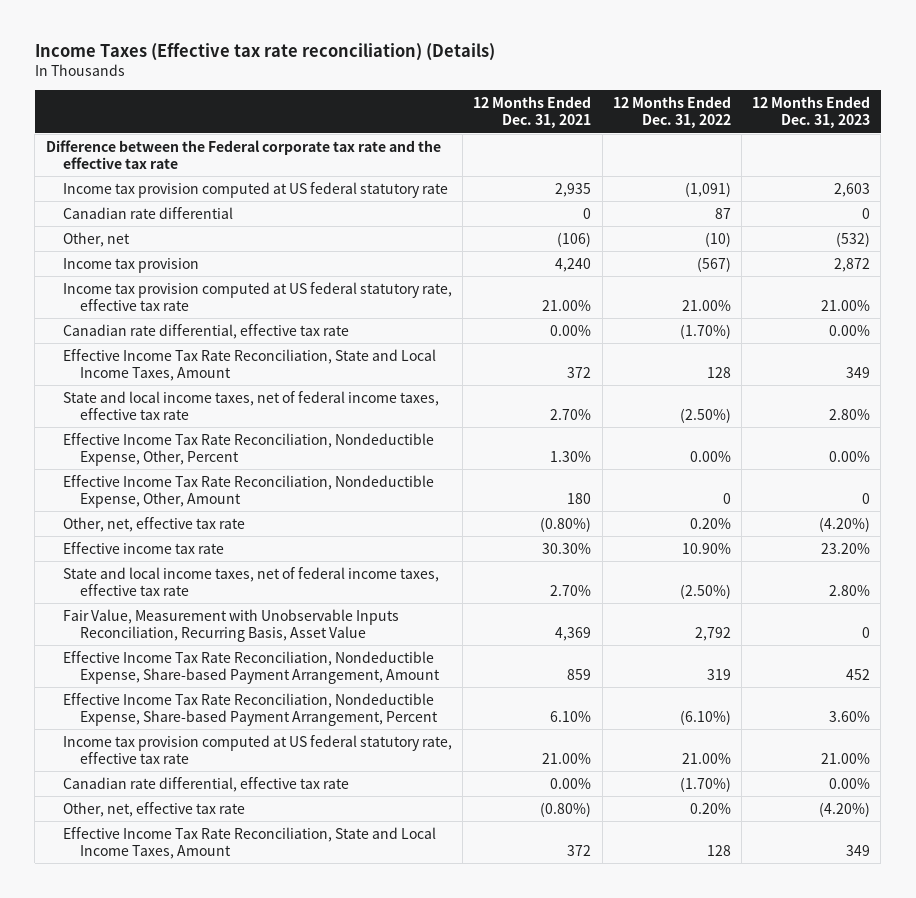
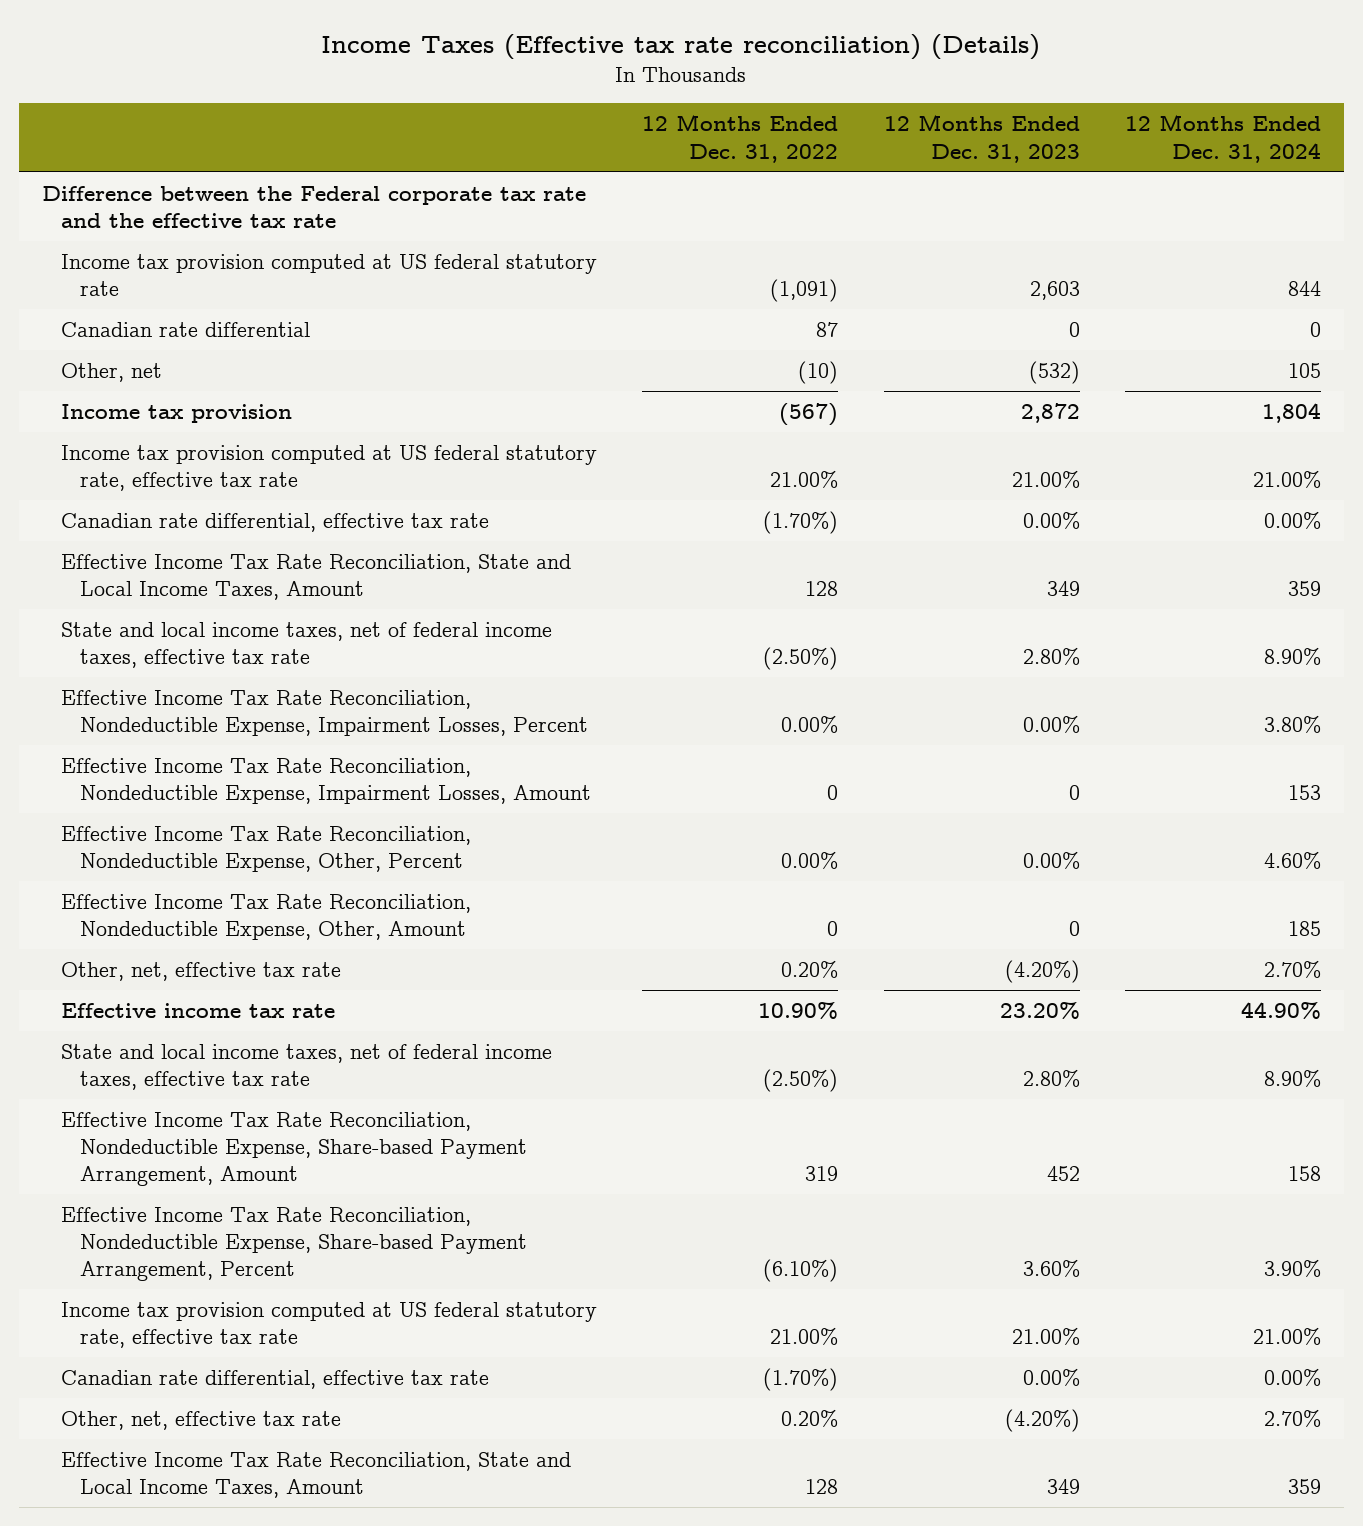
- | 12 Months Ended Dec. 31, 2021 | 12 Months Ended Dec. 31, 2022 | 12 Months Ended Dec. 31, 2023
+ | 12 Months Ended Dec. 31, 2022 | 12 Months Ended Dec. 31, 2023 | 12 Months Ended Dec. 31, 2024
+ Effective Income Tax Rate Reconciliation, Nondeductible Expense, Impairment Losses, Percent | 0.00% | 0.00% | 3.80%
+ Effective Income Tax Rate Reconciliation, Nondeductible Expense, Impairment Losses, Amount | 0 | 0 | 153
- Fair Value, Measurement with Unobservable Inputs Reconciliation, Recurring Basis, Asset Value | 4,369 | 2,792 | 0

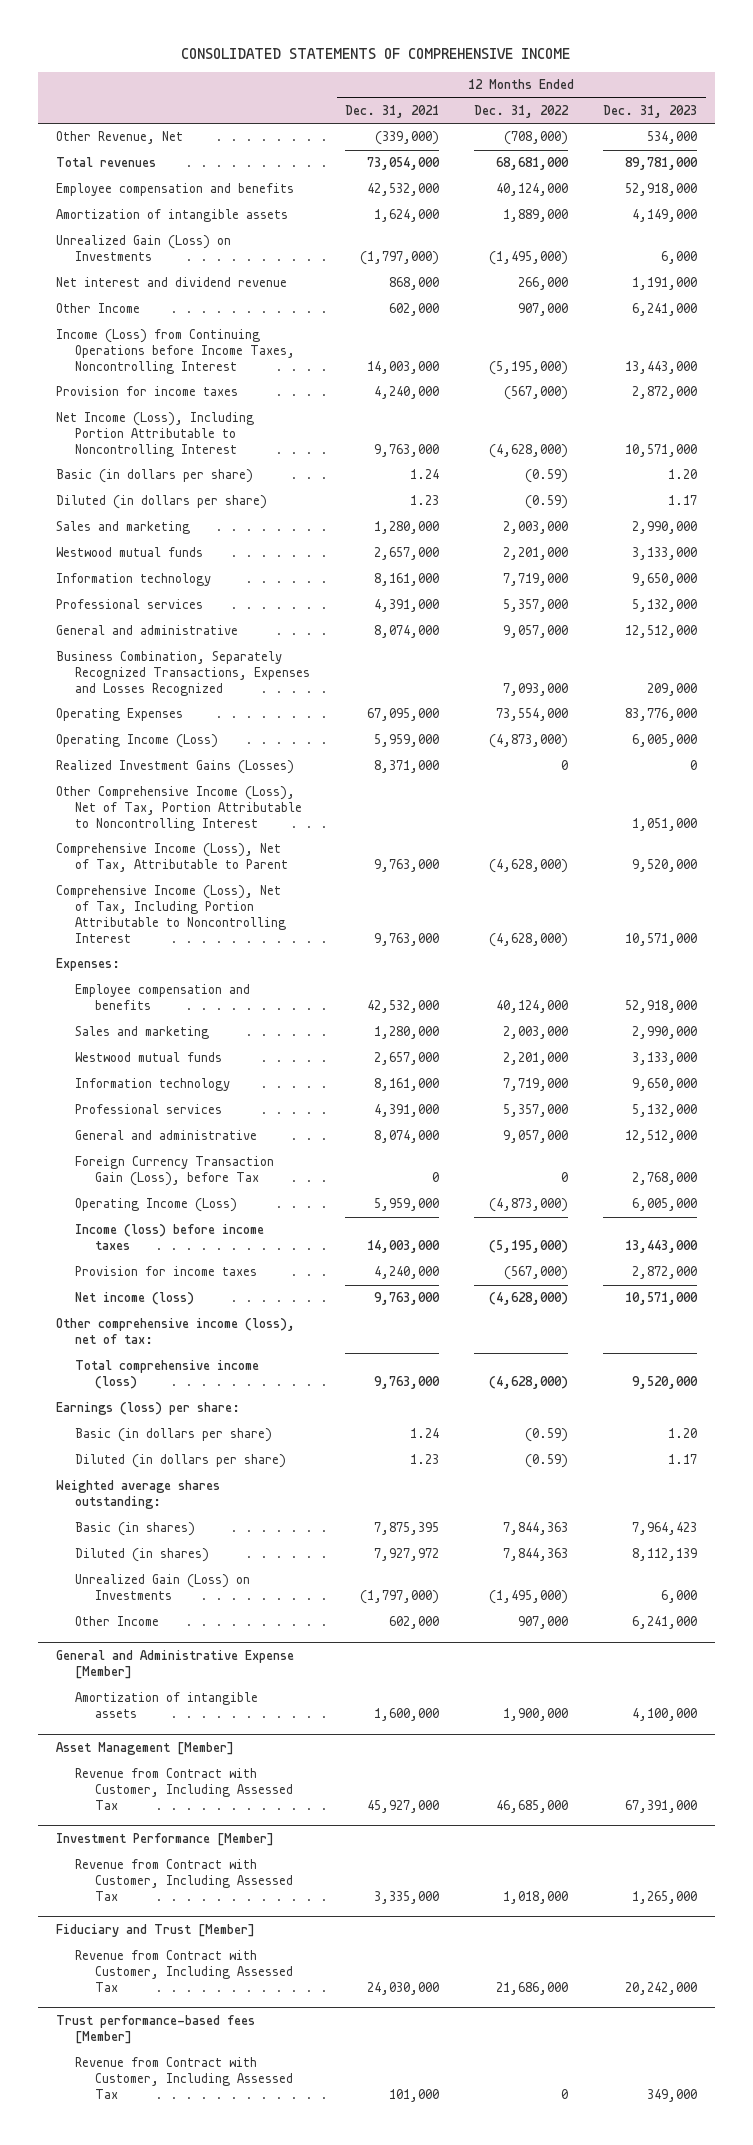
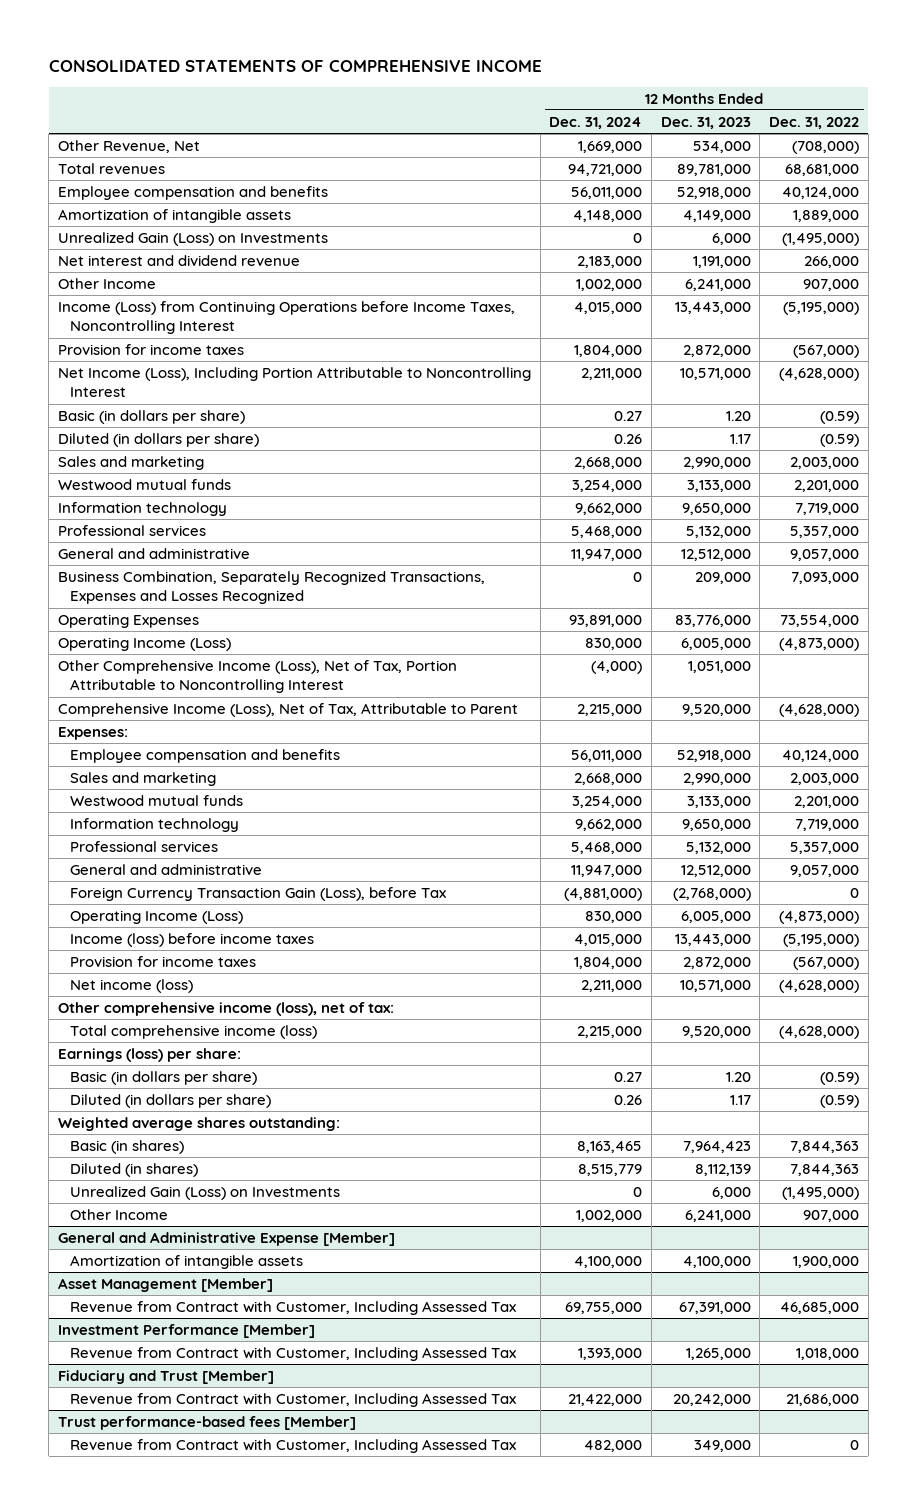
- | 12 Months Ended Dec. 31, 2021 | 12 Months Ended Dec. 31, 2022 | 12 Months Ended Dec. 31, 2023
+ | 12 Months Ended Dec. 31, 2024 | 12 Months Ended Dec. 31, 2023 | 12 Months Ended Dec. 31, 2022
- Realized Investment Gains (Losses) | 8,371,000 | 0 | 0
- Comprehensive Income (Loss), Net of Tax, Including Portion Attributable to Noncontrolling Interest | 9,763,000 | (4,628,000) | 10,571,000
- Foreign Currency Transaction Gain (Loss), before Tax | 0 | 0 | 2,768,000
+ Foreign Currency Transaction Gain (Loss), before Tax | (4,881,000) | (2,768,000) | 0

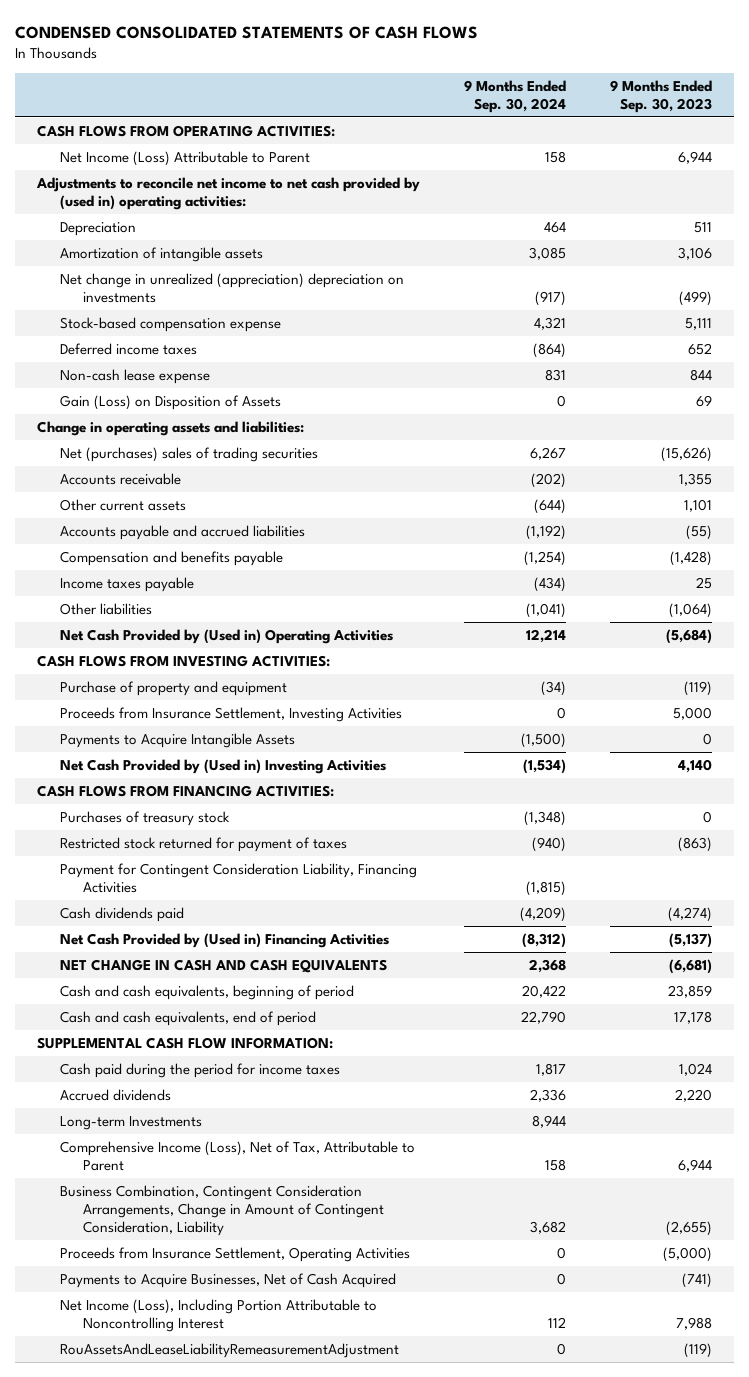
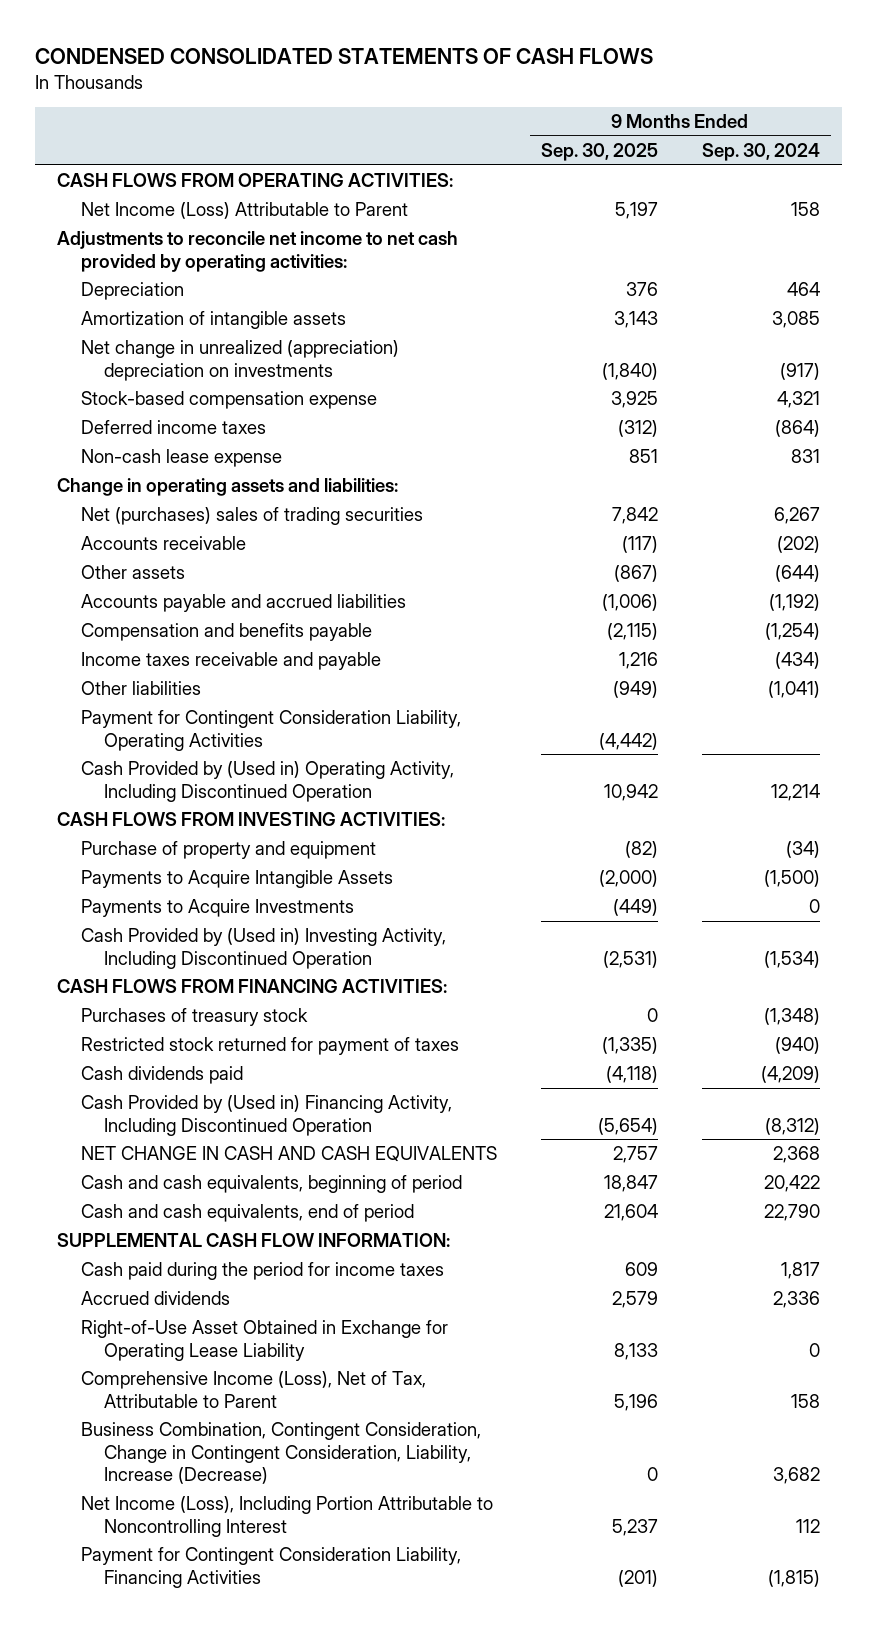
- | 9 Months Ended Sep. 30, 2024 | 9 Months Ended Sep. 30, 2023
+ | 9 Months Ended Sep. 30, 2025 | 9 Months Ended Sep. 30, 2024
- Adjustments to reconcile net income to net cash provided by (used in) operating activities:
+ Adjustments to reconcile net income to net cash provided by operating activities:
- Gain (Loss) on Disposition of Assets | 0 | 69
- Other current assets | (644) | 1,101
+ Other assets | (867) | (644)
- Income taxes payable | (434) | 25
+ Income taxes receivable and payable | 1,216 | (434)
- Net Cash Provided by (Used in) Operating Activities | 12,214 | (5,684)
+ Payment for Contingent Consideration Liability, Operating Activities | (4,442) |
+ Cash Provided by (Used in) Operating Activity, Including Discontinued Operation | 10,942 | 12,214
- Proceeds from Insurance Settlement, Investing Activities | 0 | 5,000
- Net Cash Provided by (Used in) Investing Activities | (1,534) | 4,140
+ Payments to Acquire Investments | (449) | 0
+ Cash Provided by (Used in) Investing Activity, Including Discontinued Operation | (2,531) | (1,534)
- Net Cash Provided by (Used in) Financing Activities | (8,312) | (5,137)
+ Cash Provided by (Used in) Financing Activity, Including Discontinued Operation | (5,654) | (8,312)
- Long-term Investments | 8,944 |
+ Right-of-Use Asset Obtained in Exchange for Operating Lease Liability | 8,133 | 0
- Business Combination, Contingent Consideration Arrangements, Change in Amount of Contingent Consideration, Liability | 3,682 | (2,655)
- Proceeds from Insurance Settlement, Operating Activities | 0 | (5,000)
- Payments to Acquire Businesses, Net of Cash Acquired | 0 | (741)
+ Business Combination, Contingent Consideration, Change in Contingent Consideration, Liability, Increase (Decrease) | 0 | 3,682
- RouAssetsAndLeaseLiabilityRemeasurementAdjustment | 0 | (119)
moved down: Payment for Contingent Consideration Liability, Financing Activities | (201) | (1,815)

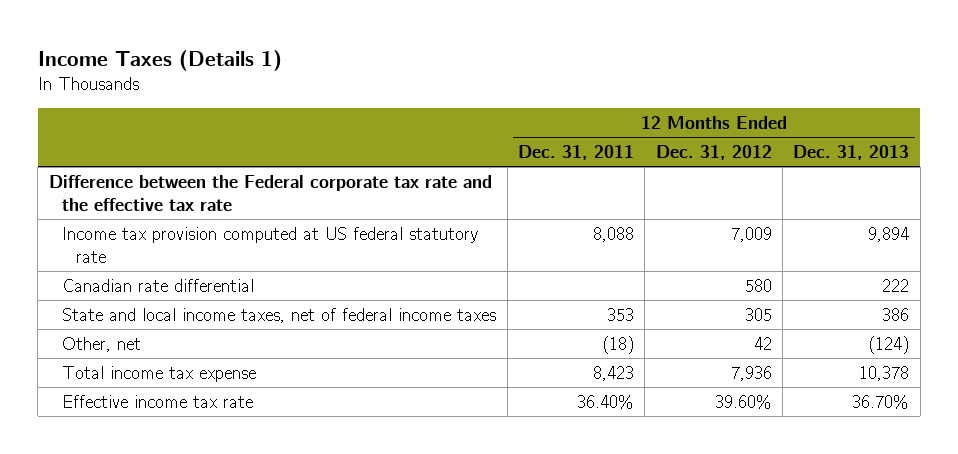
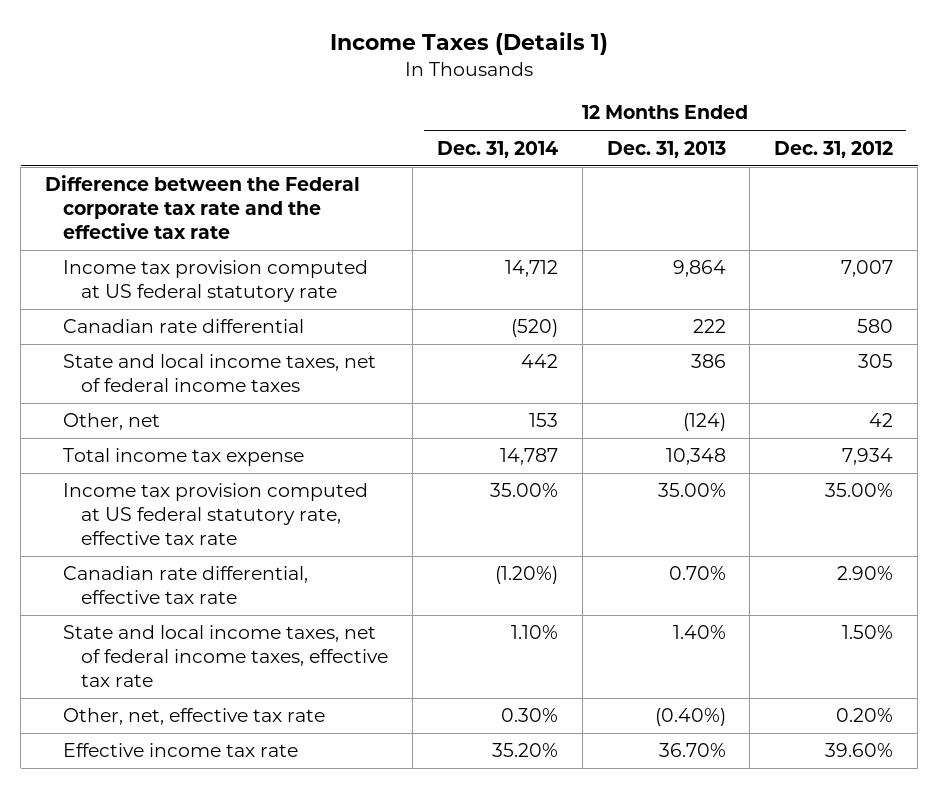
- | 12 Months Ended Dec. 31, 2011 | 12 Months Ended Dec. 31, 2012 | 12 Months Ended Dec. 31, 2013
+ | 12 Months Ended Dec. 31, 2014 | 12 Months Ended Dec. 31, 2013 | 12 Months Ended Dec. 31, 2012
- Income tax provision computed at US federal statutory rate | 8,088 | 7,009 | 9,894
+ Income tax provision computed at US federal statutory rate | 14,712 | 9,864 | 7,007
- Total income tax expense | 8,423 | 7,936 | 10,378
+ Total income tax expense | 14,787 | 10,348 | 7,934
+ Income tax provision computed at US federal statutory rate, effective tax rate | 35.00% | 35.00% | 35.00%
+ Canadian rate differential, effective tax rate | (1.20%) | 0.70% | 2.90%
+ State and local income taxes, net of federal income taxes, effective tax rate | 1.10% | 1.40% | 1.50%
+ Other, net, effective tax rate | 0.30% | (0.40%) | 0.20%

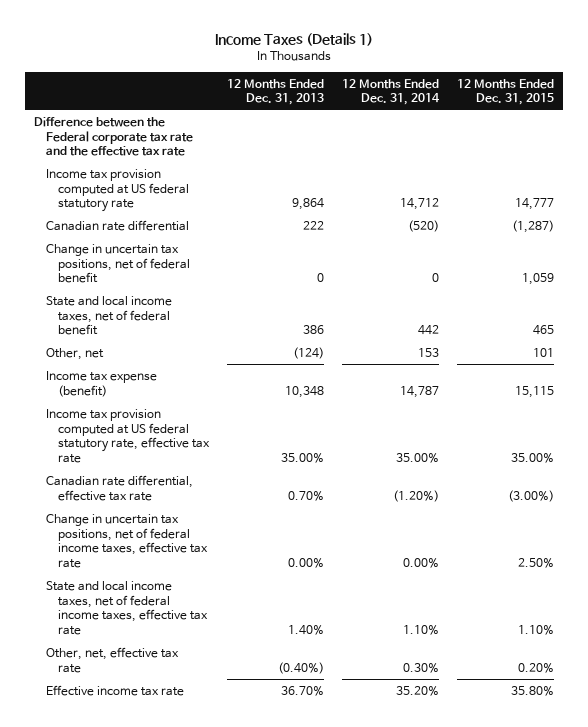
- | 12 Months Ended Dec. 31, 2014 | 12 Months Ended Dec. 31, 2013 | 12 Months Ended Dec. 31, 2012
+ | 12 Months Ended Dec. 31, 2013 | 12 Months Ended Dec. 31, 2014 | 12 Months Ended Dec. 31, 2015
- State and local income taxes, net of federal income taxes | 442 | 386 | 305
+ Change in uncertain tax positions, net of federal benefit | 0 | 0 | 1,059
+ State and local income taxes, net of federal benefit | 386 | 442 | 465
- Total income tax expense | 14,787 | 10,348 | 7,934
+ Income tax expense (benefit) | 10,348 | 14,787 | 15,115
+ Change in uncertain tax positions, net of federal income taxes, effective tax rate | 0.00% | 0.00% | 2.50%

